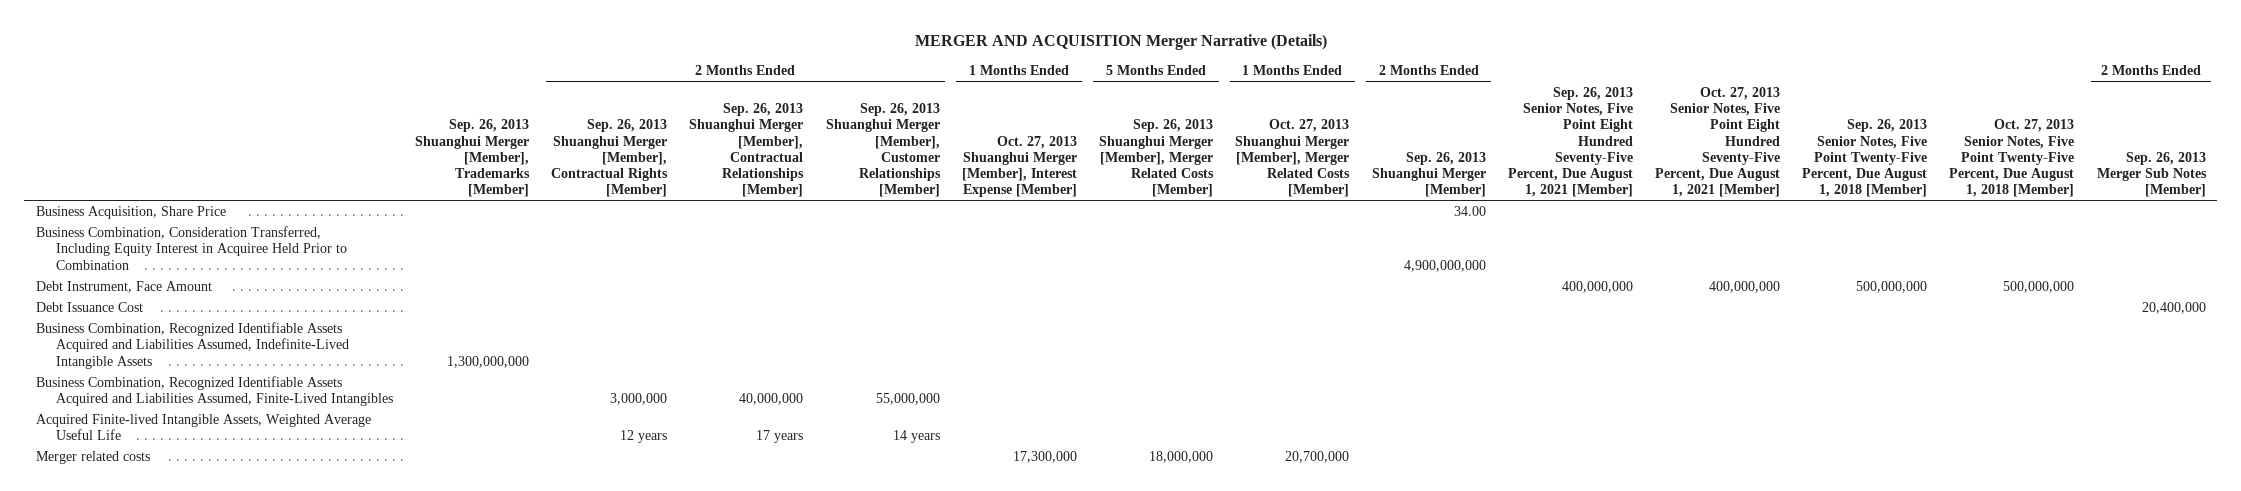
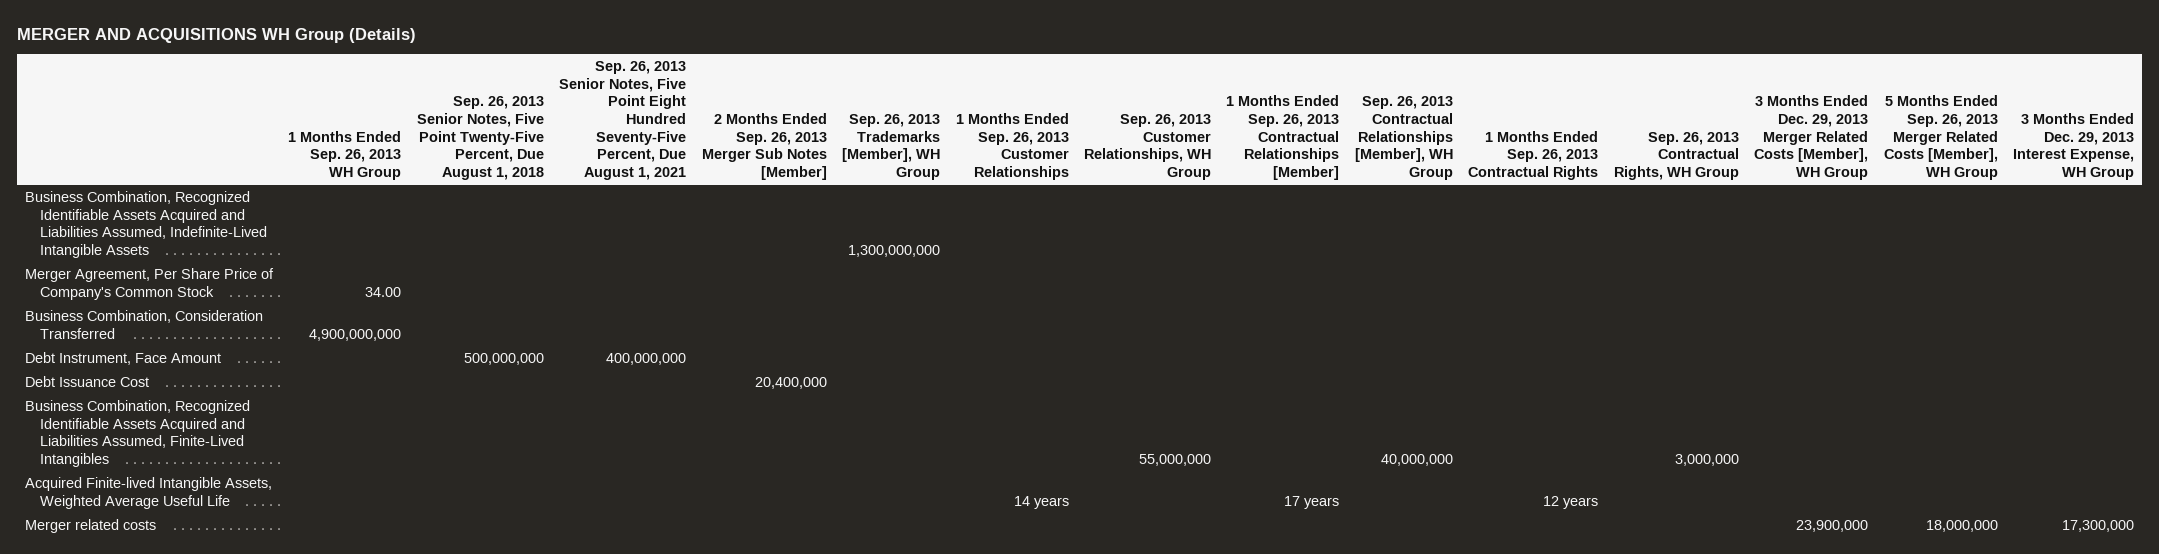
- MERGER AND ACQUISITION Merger Narrative (Details)
+ MERGER AND ACQUISITIONS WH Group (Details)
- | Sep. 26, 2013 Shuanghui Merger [Member], Trademarks [Member] | 2 Months Ended Sep. 26, 2013 Shuanghui Merger [Member], Contractual Rights [Member] | 2 Months Ended Sep. 26, 2013 Shuanghui Merger [Member], Contractual Relationships [Member] | 2 Months Ended Sep. 26, 2013 Shuanghui Merger [Member], Customer Relationships [Member] | 1 Months Ended Oct. 27, 2013 Shuanghui Merger [Member], Interest Expense [Member] | 5 Months Ended Sep. 26, 2013 Shuanghui Merger [Member], Merger Related Costs [Member] | 1 Months Ended Oct. 27, 2013 Shuanghui Merger [Member], Merger Related Costs [Member] | 2 Months Ended Sep. 26, 2013 Shuanghui Merger [Member] | Sep. 26, 2013 Senior Notes, Five Point Eight Hundred Seventy-Five Percent, Due August 1, 2021 [Member] | Oct. 27, 2013 Senior Notes, Five Point Eight Hundred Seventy-Five Percent, Due August 1, 2021 [Member] | Sep. 26, 2013 Senior Notes, Five Point Twenty-Five Percent, Due August 1, 2018 [Member] | Oct. 27, 2013 Senior Notes, Five Point Twenty-Five Percent, Due August 1, 2018 [Member] | 2 Months Ended Sep. 26, 2013 Merger Sub Notes [Member]
+ | 1 Months Ended Sep. 26, 2013 WH Group | Sep. 26, 2013 Senior Notes, Five Point Twenty-Five Percent, Due August 1, 2018 | Sep. 26, 2013 Senior Notes, Five Point Eight Hundred Seventy-Five Percent, Due August 1, 2021 | 2 Months Ended Sep. 26, 2013 Merger Sub Notes [Member] | Sep. 26, 2013 Trademarks [Member], WH Group | 1 Months Ended Sep. 26, 2013 Customer Relationships | Sep. 26, 2013 Customer Relationships, WH Group | 1 Months Ended Sep. 26, 2013 Contractual Relationships [Member] | Sep. 26, 2013 Contractual Relationships [Member], WH Group | 1 Months Ended Sep. 26, 2013 Contractual Rights | Sep. 26, 2013 Contractual Rights, WH Group | 3 Months Ended Dec. 29, 2013 Merger Related Costs [Member], WH Group | 5 Months Ended Sep. 26, 2013 Merger Related Costs [Member], WH Group | 3 Months Ended Dec. 29, 2013 Interest Expense, WH Group
- Business Acquisition, Share Price | | | | | | | | 34.00 | | | | |
- Business Combination, Consideration Transferred, Including Equity Interest in Acquiree Held Prior to Combination | | | | | | | | 4,900,000,000 | | | | |
moved up: Business Combination, Recognized Identifiable Assets Acquired and Liabilities Assumed, Indefinite-Lived Intangible Assets | | | | | 1,300,000,000 | | | | | | | | |
+ Merger Agreement, Per Share Price of Company's Common Stock | 34.00 | | | | | | | | | | | | |
+ Business Combination, Consideration Transferred | 4,900,000,000 | | | | | | | | | | | | |

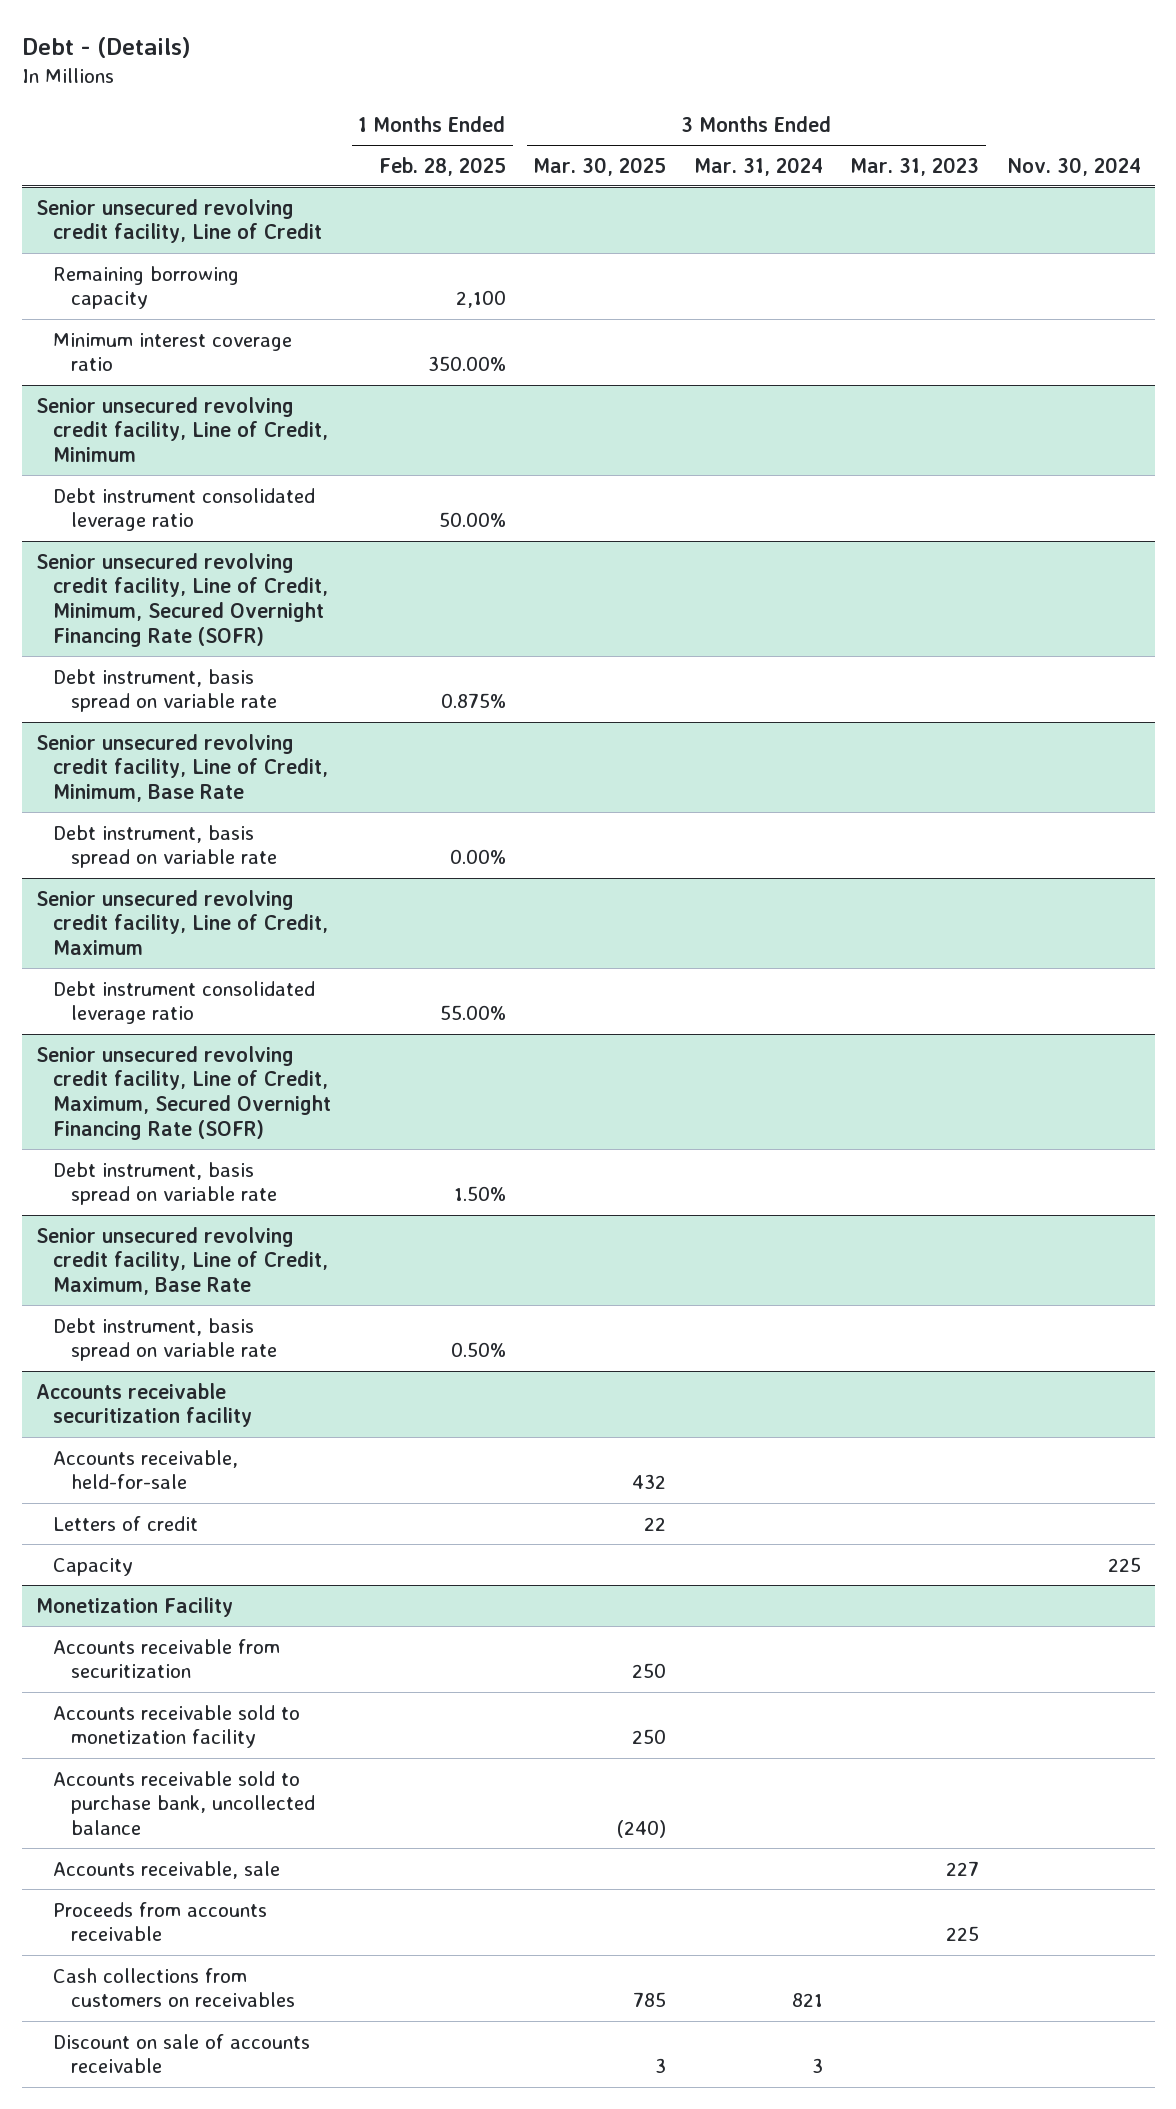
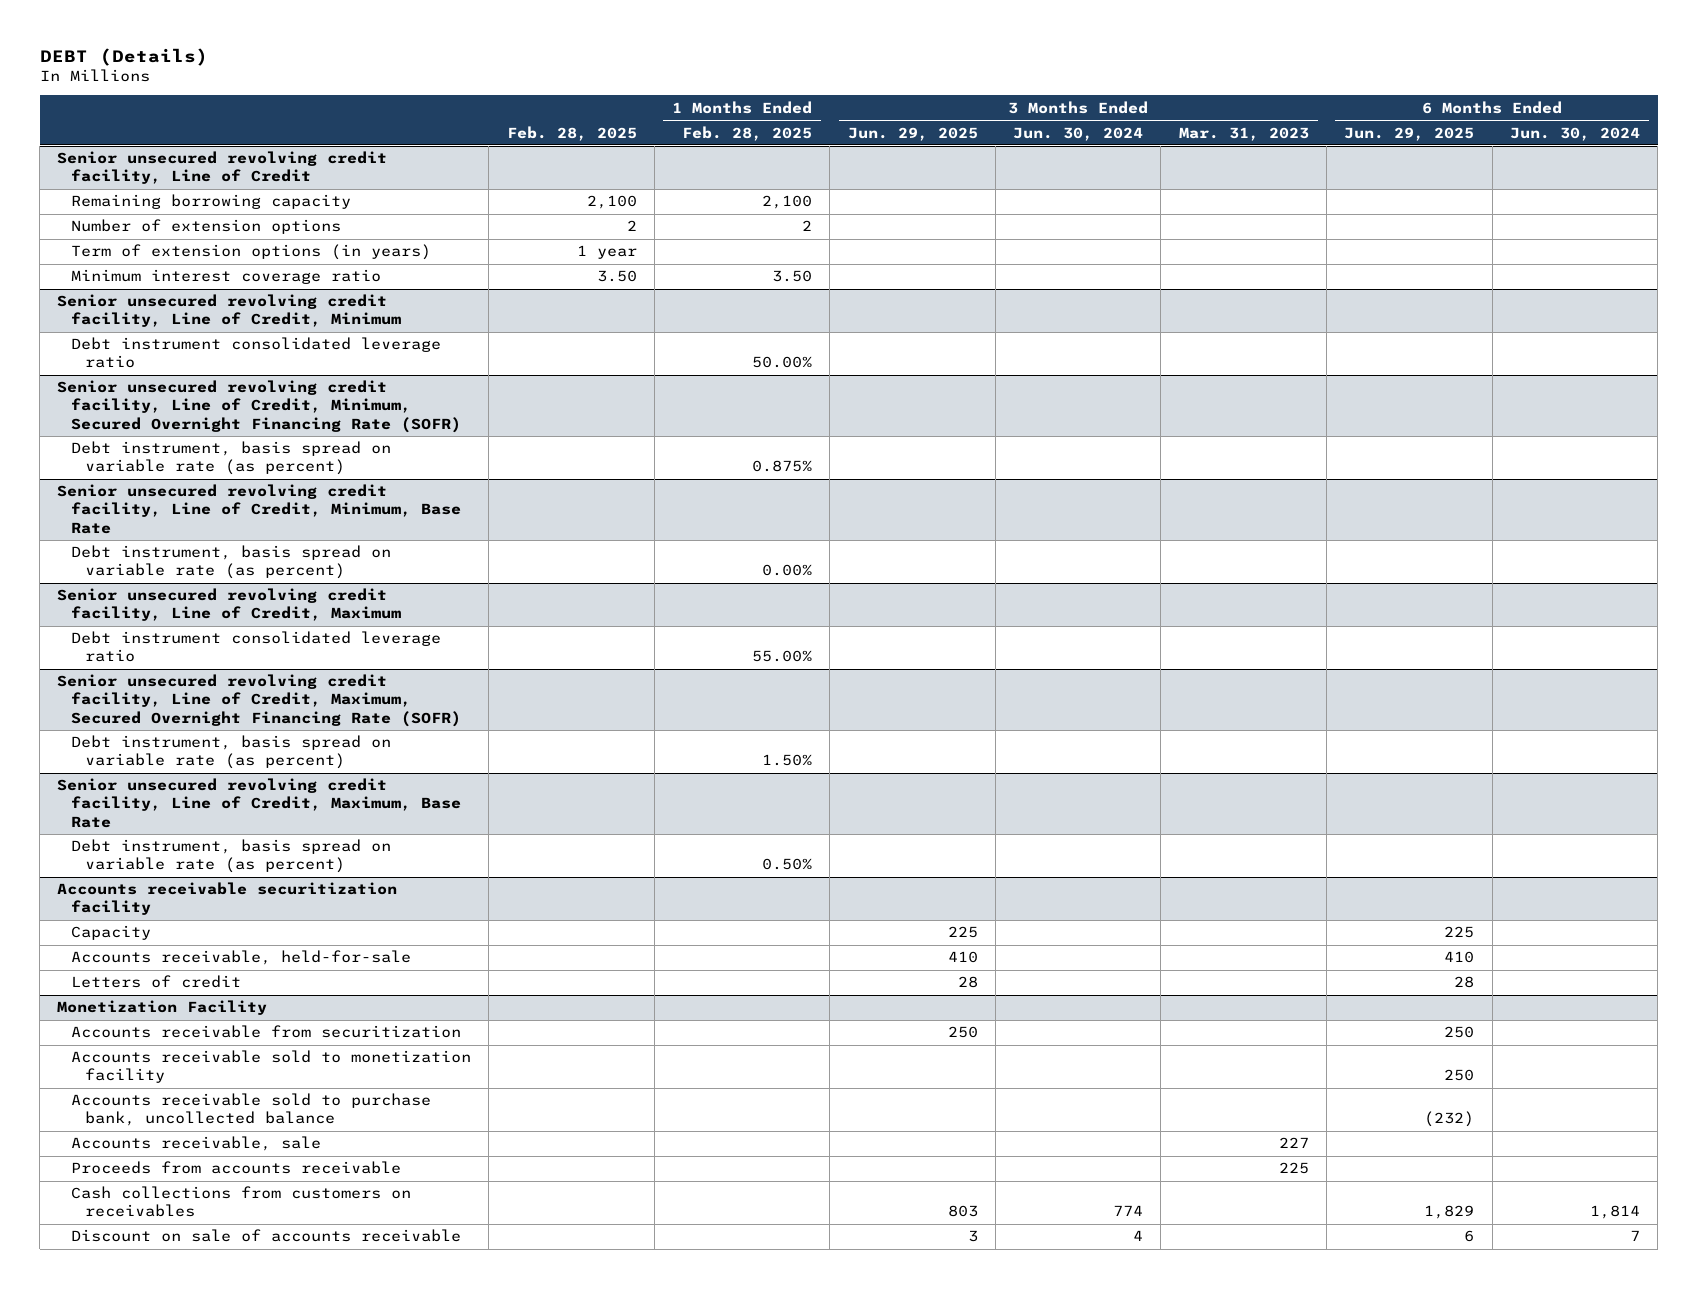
- Debt - (Details)
+ DEBT (Details)
- | 1 Months Ended Feb. 28, 2025 | 3 Months Ended Mar. 30, 2025 | 3 Months Ended Mar. 31, 2024 | 3 Months Ended Mar. 31, 2023 | Nov. 30, 2024
+ | Feb. 28, 2025 | 1 Months Ended Feb. 28, 2025 | 3 Months Ended Jun. 29, 2025 | 3 Months Ended Jun. 30, 2024 | 3 Months Ended Mar. 31, 2023 | 6 Months Ended Jun. 29, 2025 | 6 Months Ended Jun. 30, 2024
@ Senior unsecured revolving credit facility, Line of Credit
- Minimum interest coverage ratio | 350.00% | | | |
+ Number of extension options | 2 | 2 | | | | |
+ Term of extension options (in years) | 1 year | | | | | |
+ Minimum interest coverage ratio | 3.50 | 3.50 | | | | |
@ Senior unsecured revolving credit facility, Line of Credit, Minimum, Secured Overnight Financing Rate (SOFR)
- Debt instrument, basis spread on variable rate | 0.875% | | | |
+ Debt instrument, basis spread on variable rate (as percent) | | 0.875% | | | | |
@ Senior unsecured revolving credit facility, Line of Credit, Minimum, Base Rate
- Debt instrument, basis spread on variable rate | 0.00% | | | |
+ Debt instrument, basis spread on variable rate (as percent) | | 0.00% | | | | |
@ Senior unsecured revolving credit facility, Line of Credit, Maximum, Secured Overnight Financing Rate (SOFR)
- Debt instrument, basis spread on variable rate | 1.50% | | | |
+ Debt instrument, basis spread on variable rate (as percent) | | 1.50% | | | | |
@ Senior unsecured revolving credit facility, Line of Credit, Maximum, Base Rate
- Debt instrument, basis spread on variable rate | 0.50% | | | |
+ Debt instrument, basis spread on variable rate (as percent) | | 0.50% | | | | |
@ Accounts receivable securitization facility
moved up: Capacity | | | 225 | | | 225 |

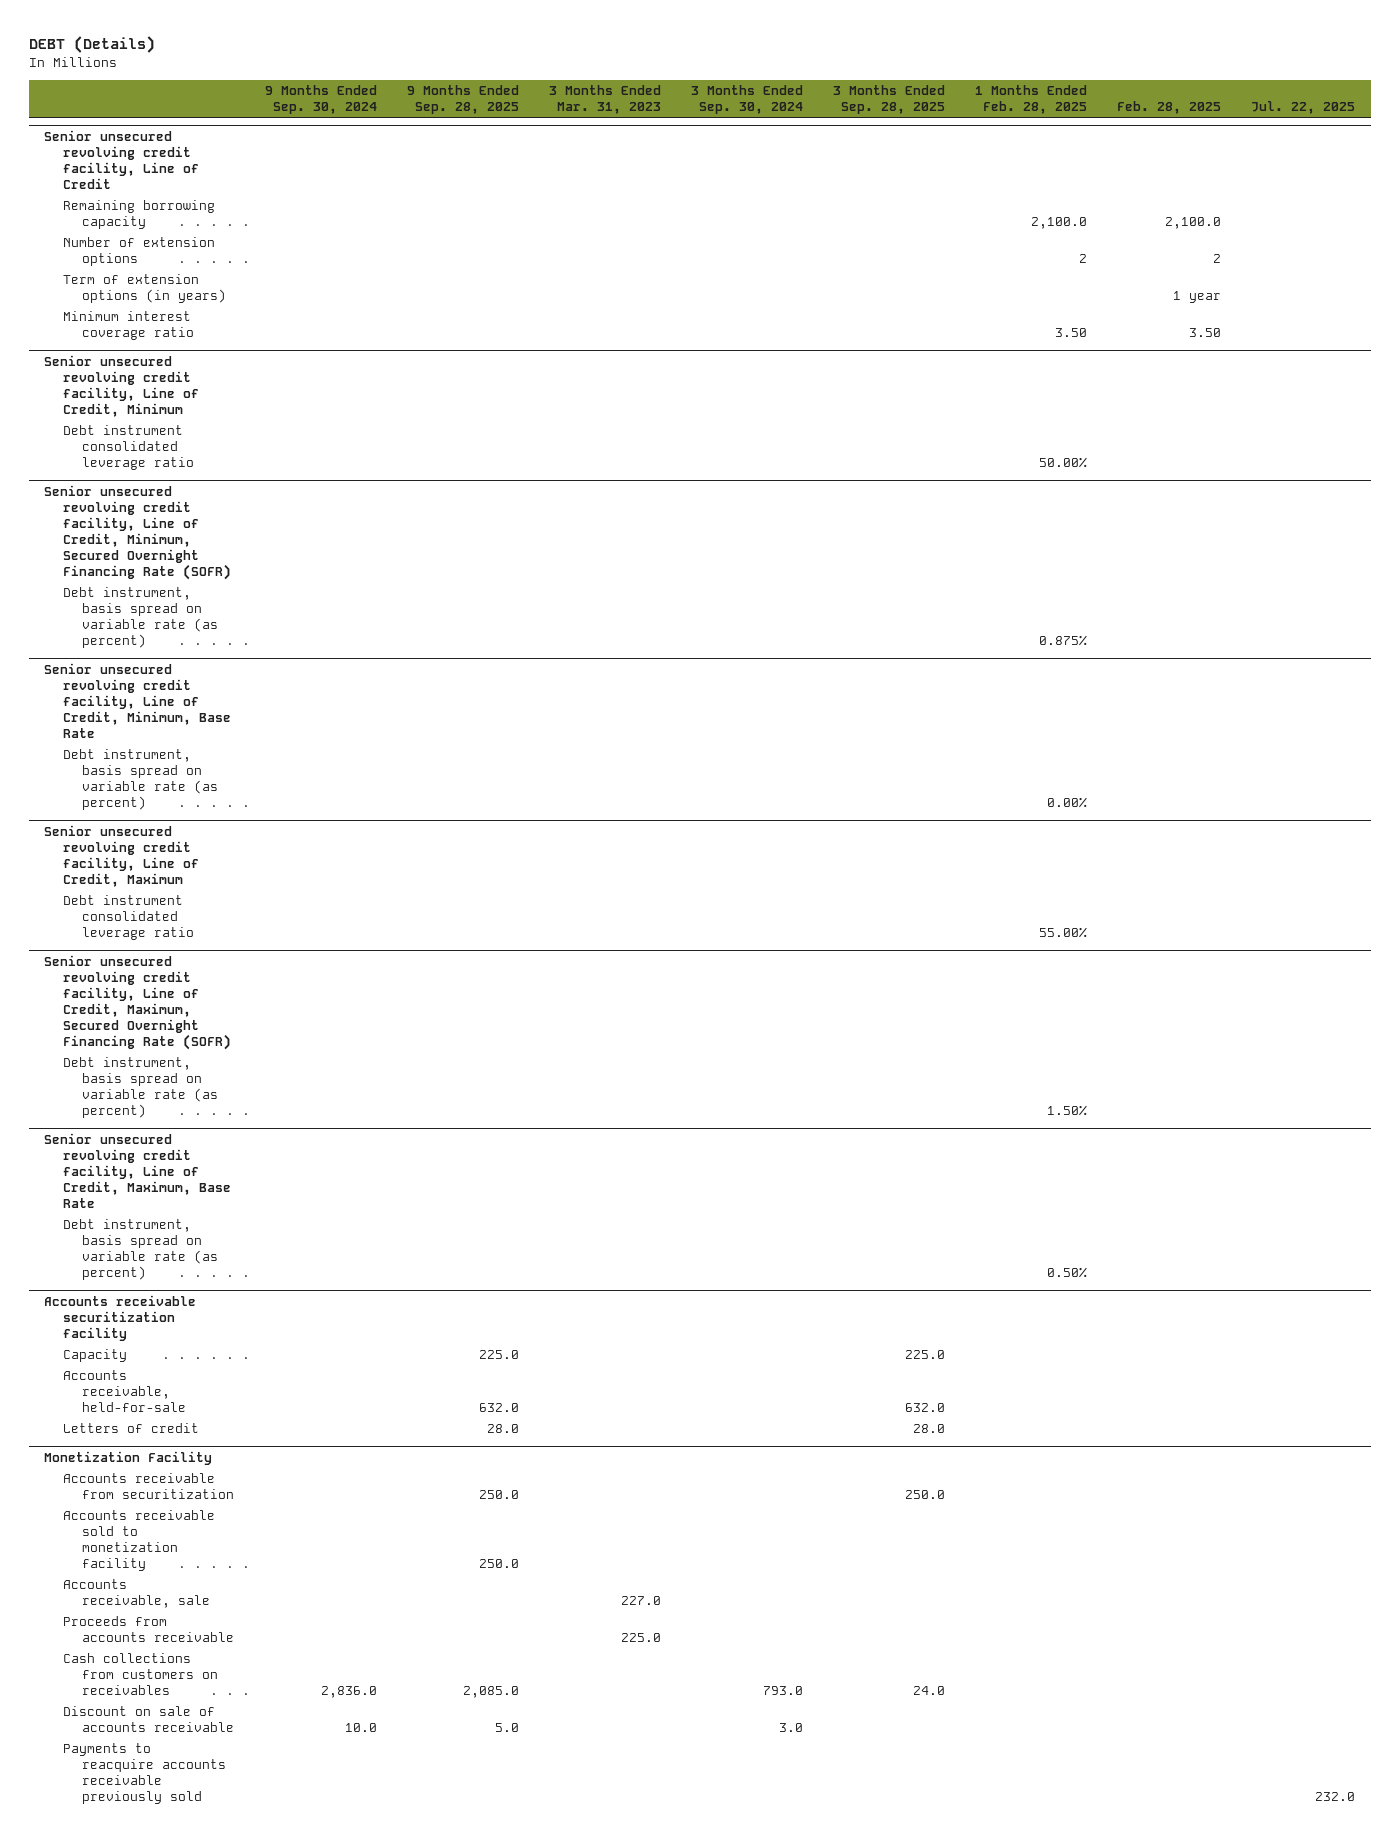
- | Feb. 28, 2025 | 1 Months Ended Feb. 28, 2025 | 3 Months Ended Jun. 29, 2025 | 3 Months Ended Jun. 30, 2024 | 3 Months Ended Mar. 31, 2023 | 6 Months Ended Jun. 29, 2025 | 6 Months Ended Jun. 30, 2024
+ | 9 Months Ended Sep. 30, 2024 | 9 Months Ended Sep. 28, 2025 | 3 Months Ended Mar. 31, 2023 | 3 Months Ended Sep. 30, 2024 | 3 Months Ended Sep. 28, 2025 | 1 Months Ended Feb. 28, 2025 | Feb. 28, 2025 | Jul. 22, 2025
@ Senior unsecured revolving credit facility, Line of Credit
- Remaining borrowing capacity | 2,100 | 2,100 | | | | |
+ Remaining borrowing capacity | | | | | | 2,100.0 | 2,100.0 |
@ Monetization Facility
- Accounts receivable sold to purchase bank, uncollected balance | | | | | | (232) |
- Accounts receivable, sale | | | | | 227 | |
- Proceeds from accounts receivable | | | | | 225 | |
+ Accounts receivable, sale | | | 227.0 | | | | |
+ Proceeds from accounts receivable | | | 225.0 | | | | |
+ Payments to reacquire accounts receivable previously sold | | | | | | | | 232.0

